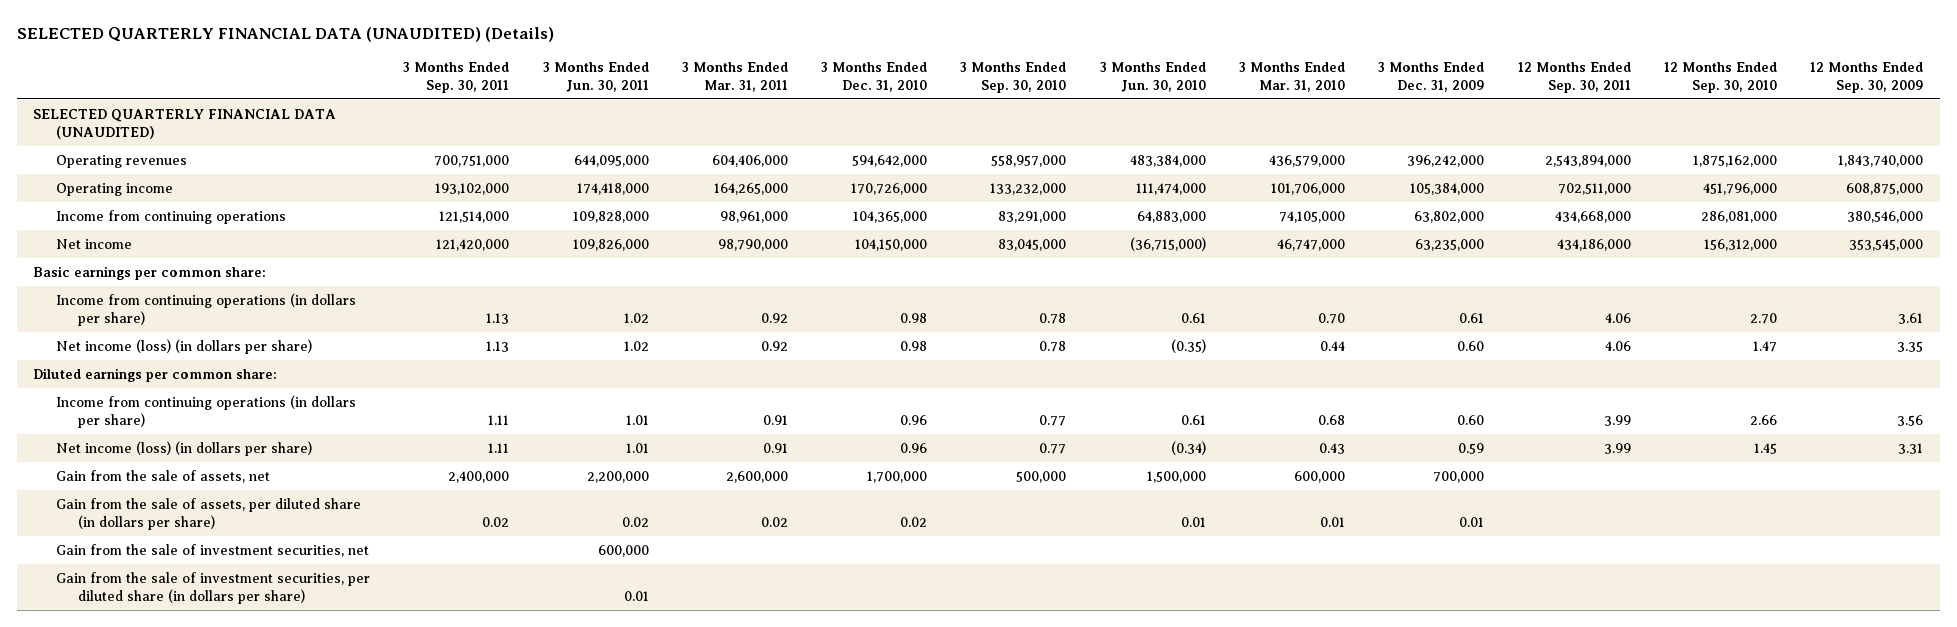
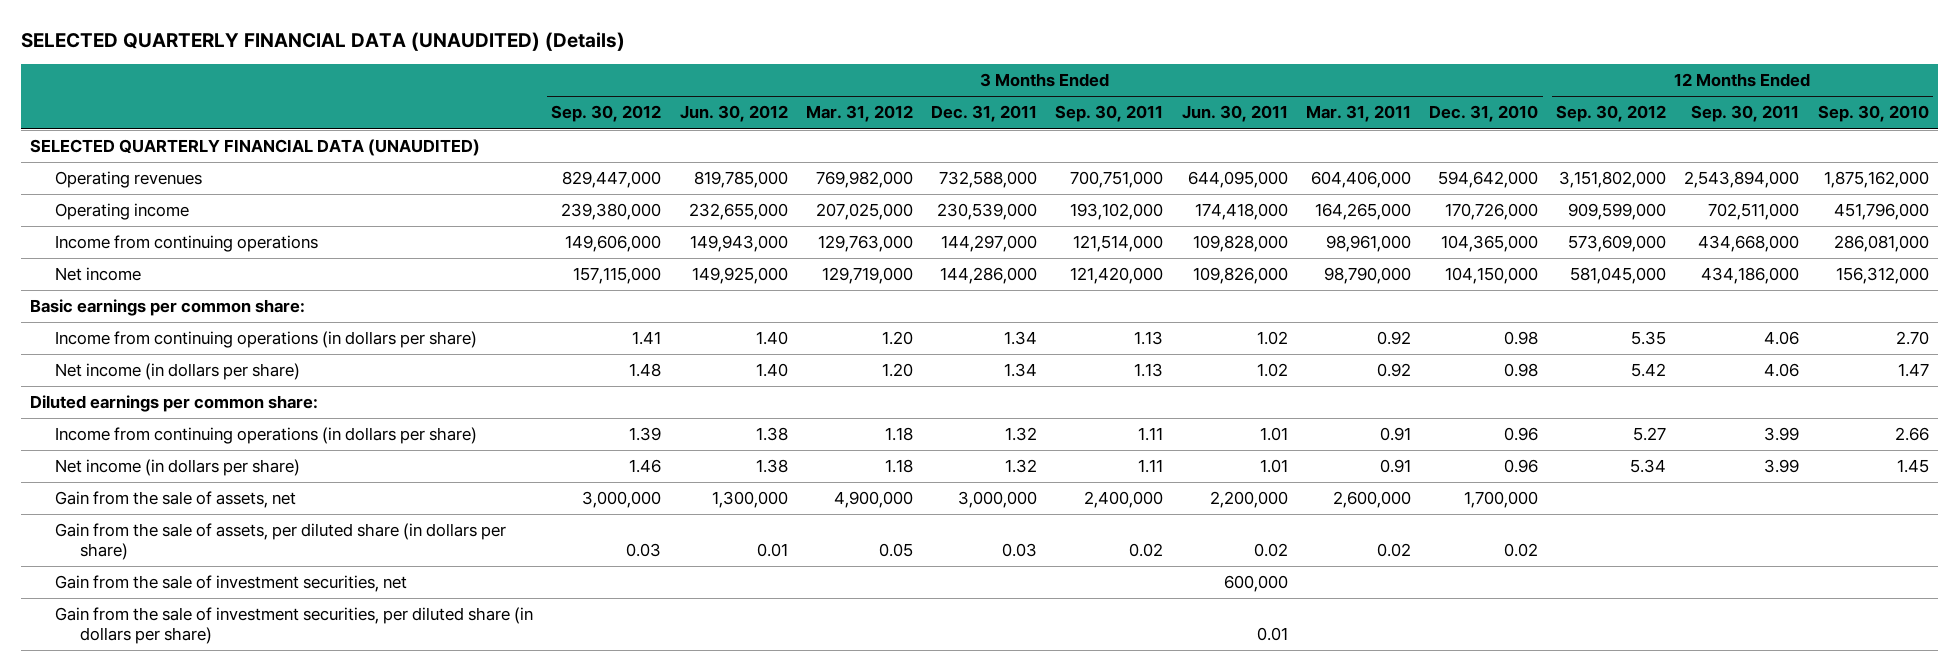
- | 3 Months Ended Sep. 30, 2011 | 3 Months Ended Jun. 30, 2011 | 3 Months Ended Mar. 31, 2011 | 3 Months Ended Dec. 31, 2010 | 3 Months Ended Sep. 30, 2010 | 3 Months Ended Jun. 30, 2010 | 3 Months Ended Mar. 31, 2010 | 3 Months Ended Dec. 31, 2009 | 12 Months Ended Sep. 30, 2011 | 12 Months Ended Sep. 30, 2010 | 12 Months Ended Sep. 30, 2009
+ | 3 Months Ended Sep. 30, 2012 | 3 Months Ended Jun. 30, 2012 | 3 Months Ended Mar. 31, 2012 | 3 Months Ended Dec. 31, 2011 | 3 Months Ended Sep. 30, 2011 | 3 Months Ended Jun. 30, 2011 | 3 Months Ended Mar. 31, 2011 | 3 Months Ended Dec. 31, 2010 | 12 Months Ended Sep. 30, 2012 | 12 Months Ended Sep. 30, 2011 | 12 Months Ended Sep. 30, 2010
- Net income (loss) (in dollars per share) | 1.13 | 1.02 | 0.92 | 0.98 | 0.78 | (0.35) | 0.44 | 0.60 | 4.06 | 1.47 | 3.35
+ Net income (in dollars per share) | 1.48 | 1.40 | 1.20 | 1.34 | 1.13 | 1.02 | 0.92 | 0.98 | 5.42 | 4.06 | 1.47
- Net income (loss) (in dollars per share) | 1.11 | 1.01 | 0.91 | 0.96 | 0.77 | (0.34) | 0.43 | 0.59 | 3.99 | 1.45 | 3.31
+ Net income (in dollars per share) | 1.46 | 1.38 | 1.18 | 1.32 | 1.11 | 1.01 | 0.91 | 0.96 | 5.34 | 3.99 | 1.45

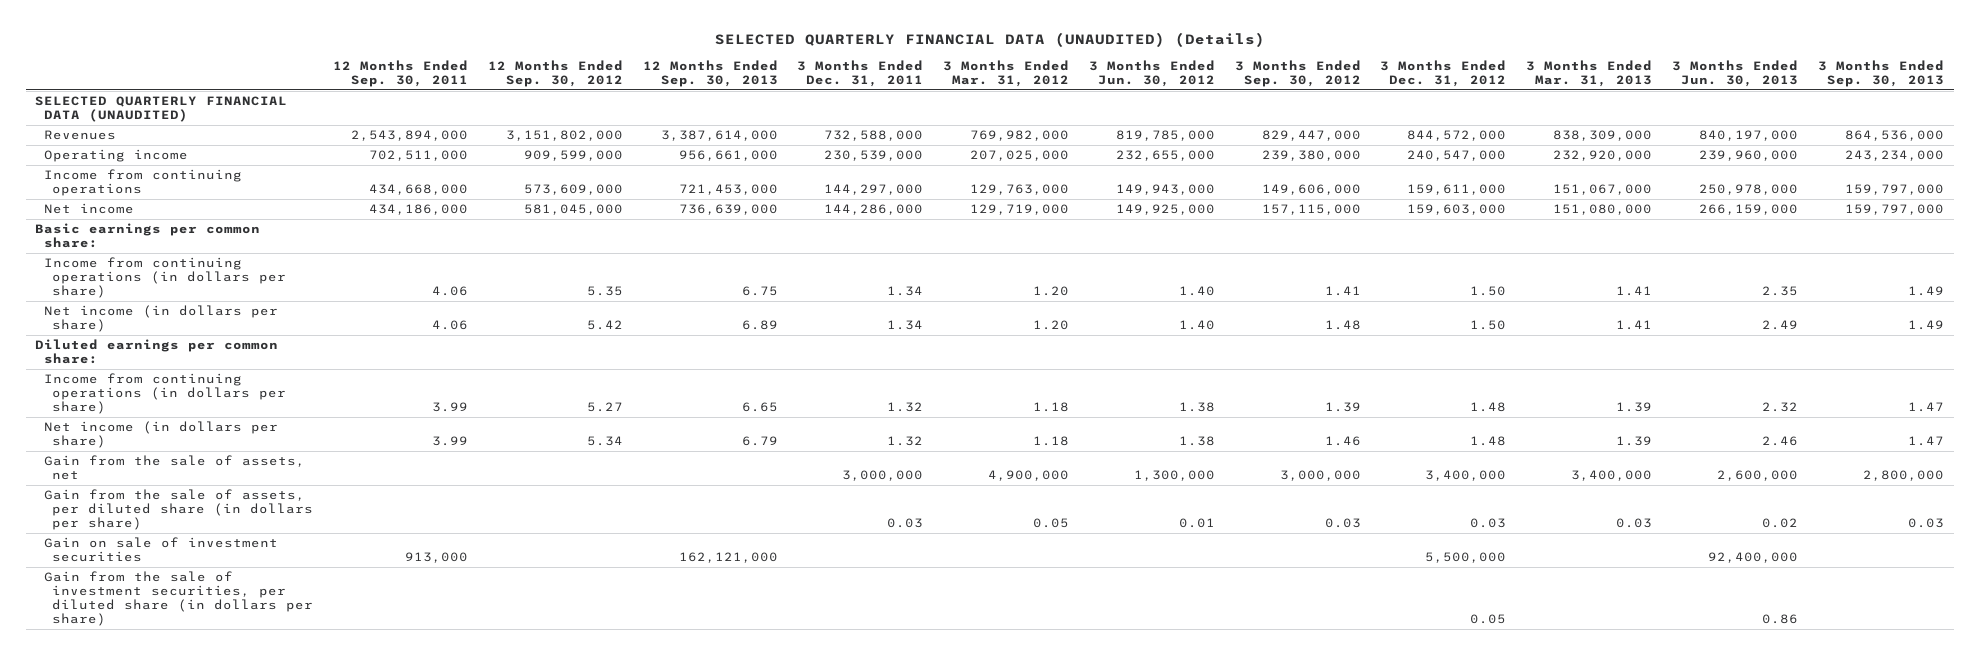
- | 3 Months Ended Sep. 30, 2012 | 3 Months Ended Jun. 30, 2012 | 3 Months Ended Mar. 31, 2012 | 3 Months Ended Dec. 31, 2011 | 3 Months Ended Sep. 30, 2011 | 3 Months Ended Jun. 30, 2011 | 3 Months Ended Mar. 31, 2011 | 3 Months Ended Dec. 31, 2010 | 12 Months Ended Sep. 30, 2012 | 12 Months Ended Sep. 30, 2011 | 12 Months Ended Sep. 30, 2010
+ | 12 Months Ended Sep. 30, 2011 | 12 Months Ended Sep. 30, 2012 | 12 Months Ended Sep. 30, 2013 | 3 Months Ended Dec. 31, 2011 | 3 Months Ended Mar. 31, 2012 | 3 Months Ended Jun. 30, 2012 | 3 Months Ended Sep. 30, 2012 | 3 Months Ended Dec. 31, 2012 | 3 Months Ended Mar. 31, 2013 | 3 Months Ended Jun. 30, 2013 | 3 Months Ended Sep. 30, 2013
- Operating revenues | 829,447,000 | 819,785,000 | 769,982,000 | 732,588,000 | 700,751,000 | 644,095,000 | 604,406,000 | 594,642,000 | 3,151,802,000 | 2,543,894,000 | 1,875,162,000
+ Revenues | 2,543,894,000 | 3,151,802,000 | 3,387,614,000 | 732,588,000 | 769,982,000 | 819,785,000 | 829,447,000 | 844,572,000 | 838,309,000 | 840,197,000 | 864,536,000
- Gain from the sale of investment securities, net | | | | | | 600,000 | | | | |
+ Gain on sale of investment securities | 913,000 | | 162,121,000 | | | | | 5,500,000 | | 92,400,000 |

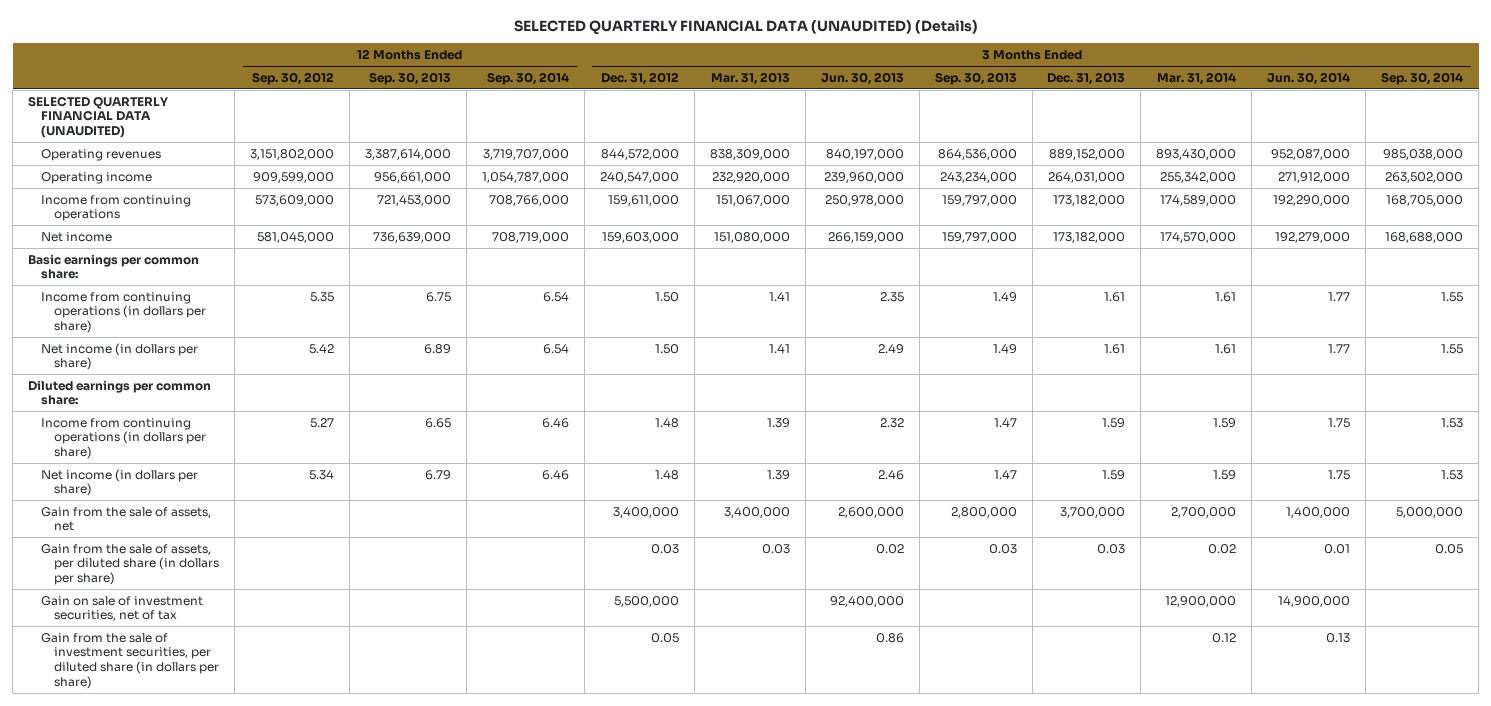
- | 12 Months Ended Sep. 30, 2011 | 12 Months Ended Sep. 30, 2012 | 12 Months Ended Sep. 30, 2013 | 3 Months Ended Dec. 31, 2011 | 3 Months Ended Mar. 31, 2012 | 3 Months Ended Jun. 30, 2012 | 3 Months Ended Sep. 30, 2012 | 3 Months Ended Dec. 31, 2012 | 3 Months Ended Mar. 31, 2013 | 3 Months Ended Jun. 30, 2013 | 3 Months Ended Sep. 30, 2013
+ | 12 Months Ended Sep. 30, 2012 | 12 Months Ended Sep. 30, 2013 | 12 Months Ended Sep. 30, 2014 | 3 Months Ended Dec. 31, 2012 | 3 Months Ended Mar. 31, 2013 | 3 Months Ended Jun. 30, 2013 | 3 Months Ended Sep. 30, 2013 | 3 Months Ended Dec. 31, 2013 | 3 Months Ended Mar. 31, 2014 | 3 Months Ended Jun. 30, 2014 | 3 Months Ended Sep. 30, 2014
- Revenues | 2,543,894,000 | 3,151,802,000 | 3,387,614,000 | 732,588,000 | 769,982,000 | 819,785,000 | 829,447,000 | 844,572,000 | 838,309,000 | 840,197,000 | 864,536,000
+ Operating revenues | 3,151,802,000 | 3,387,614,000 | 3,719,707,000 | 844,572,000 | 838,309,000 | 840,197,000 | 864,536,000 | 889,152,000 | 893,430,000 | 952,087,000 | 985,038,000
- Gain on sale of investment securities | 913,000 | | 162,121,000 | | | | | 5,500,000 | | 92,400,000 |
+ Gain on sale of investment securities, net of tax | | | | 5,500,000 | | 92,400,000 | | | 12,900,000 | 14,900,000 |

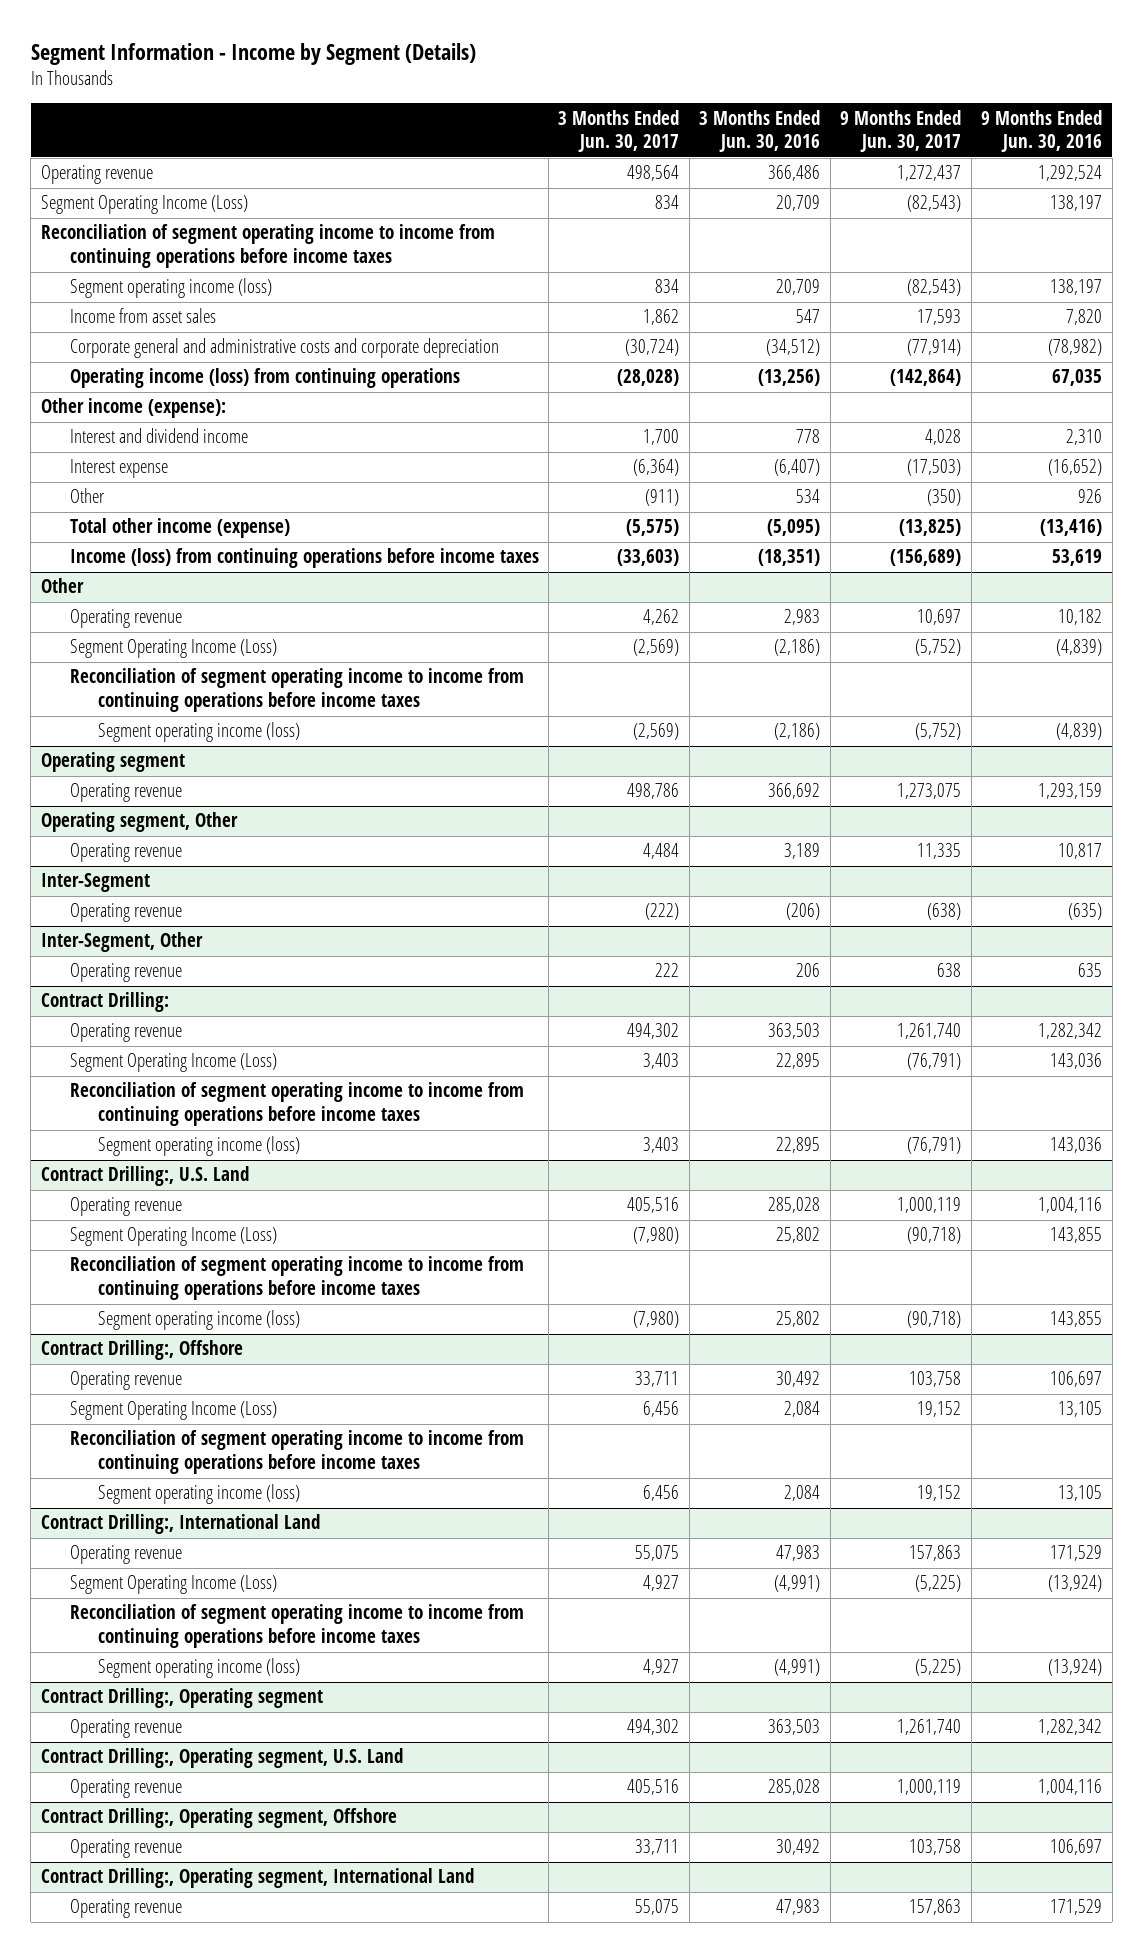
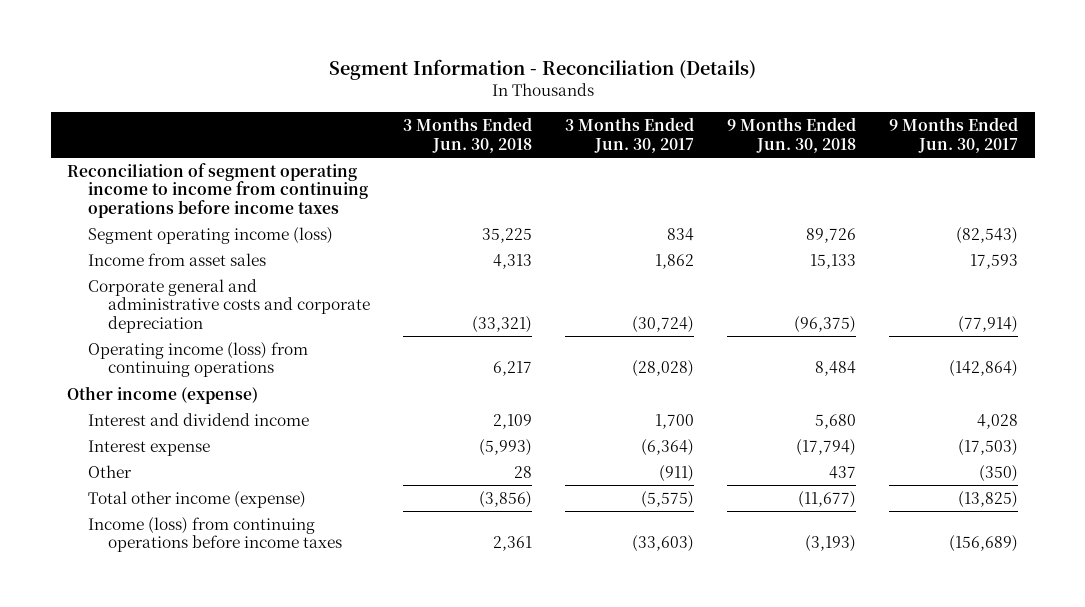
- Segment Information - Income by Segment (Details)
+ Segment Information - Reconciliation (Details)
- | 3 Months Ended Jun. 30, 2017 | 3 Months Ended Jun. 30, 2016 | 9 Months Ended Jun. 30, 2017 | 9 Months Ended Jun. 30, 2016
+ | 3 Months Ended Jun. 30, 2018 | 3 Months Ended Jun. 30, 2017 | 9 Months Ended Jun. 30, 2018 | 9 Months Ended Jun. 30, 2017
- Operating revenue | 498,564 | 366,486 | 1,272,437 | 1,292,524
- Segment Operating Income (Loss) | 834 | 20,709 | (82,543) | 138,197
- Other income (expense):
+ Other income (expense)
- Other
- Operating revenue | 4,262 | 2,983 | 10,697 | 10,182
- Segment Operating Income (Loss) | (2,569) | (2,186) | (5,752) | (4,839)
- Reconciliation of segment operating income to income from continuing operations before income taxes
- Segment operating income (loss) | (2,569) | (2,186) | (5,752) | (4,839)
- Operating segment
- Operating revenue | 498,786 | 366,692 | 1,273,075 | 1,293,159
- Operating segment, Other
- Operating revenue | 4,484 | 3,189 | 11,335 | 10,817
- Inter-Segment
- Operating revenue | (222) | (206) | (638) | (635)
- Inter-Segment, Other
- Operating revenue | 222 | 206 | 638 | 635
- Contract Drilling:
- Operating revenue | 494,302 | 363,503 | 1,261,740 | 1,282,342
- Segment Operating Income (Loss) | 3,403 | 22,895 | (76,791) | 143,036
- Reconciliation of segment operating income to income from continuing operations before income taxes
- Segment operating income (loss) | 3,403 | 22,895 | (76,791) | 143,036
- Contract Drilling:, U.S. Land
- Operating revenue | 405,516 | 285,028 | 1,000,119 | 1,004,116
- Segment Operating Income (Loss) | (7,980) | 25,802 | (90,718) | 143,855
- Reconciliation of segment operating income to income from continuing operations before income taxes
- Segment operating income (loss) | (7,980) | 25,802 | (90,718) | 143,855
- Contract Drilling:, Offshore
- Operating revenue | 33,711 | 30,492 | 103,758 | 106,697
- Segment Operating Income (Loss) | 6,456 | 2,084 | 19,152 | 13,105
- Reconciliation of segment operating income to income from continuing operations before income taxes
- Segment operating income (loss) | 6,456 | 2,084 | 19,152 | 13,105
- Contract Drilling:, International Land
- Operating revenue | 55,075 | 47,983 | 157,863 | 171,529
- Segment Operating Income (Loss) | 4,927 | (4,991) | (5,225) | (13,924)
- Reconciliation of segment operating income to income from continuing operations before income taxes
- Segment operating income (loss) | 4,927 | (4,991) | (5,225) | (13,924)
- Contract Drilling:, Operating segment
- Operating revenue | 494,302 | 363,503 | 1,261,740 | 1,282,342
- Contract Drilling:, Operating segment, U.S. Land
- Operating revenue | 405,516 | 285,028 | 1,000,119 | 1,004,116
- Contract Drilling:, Operating segment, Offshore
- Operating revenue | 33,711 | 30,492 | 103,758 | 106,697
- Contract Drilling:, Operating segment, International Land
- Operating revenue | 55,075 | 47,983 | 157,863 | 171,529

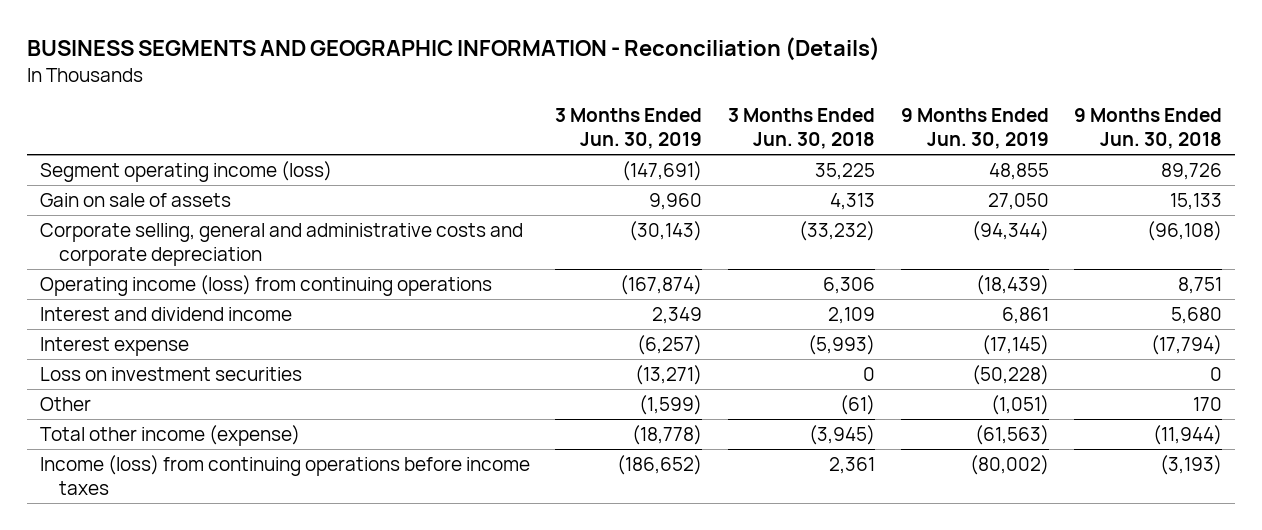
- Segment Information - Reconciliation (Details)
+ BUSINESS SEGMENTS AND GEOGRAPHIC INFORMATION - Reconciliation (Details)
- | 3 Months Ended Jun. 30, 2018 | 3 Months Ended Jun. 30, 2017 | 9 Months Ended Jun. 30, 2018 | 9 Months Ended Jun. 30, 2017
+ | 3 Months Ended Jun. 30, 2019 | 3 Months Ended Jun. 30, 2018 | 9 Months Ended Jun. 30, 2019 | 9 Months Ended Jun. 30, 2018
- Reconciliation of segment operating income to income from continuing operations before income taxes
- Income from asset sales | 4,313 | 1,862 | 15,133 | 17,593
- Corporate general and administrative costs and corporate depreciation | (33,321) | (30,724) | (96,375) | (77,914)
- Operating income (loss) from continuing operations | 6,217 | (28,028) | 8,484 | (142,864)
- Other income (expense)
+ Gain on sale of assets | 9,960 | 4,313 | 27,050 | 15,133
+ Corporate selling, general and administrative costs and corporate depreciation | (30,143) | (33,232) | (94,344) | (96,108)
+ Operating income (loss) from continuing operations | (167,874) | 6,306 | (18,439) | 8,751
- Other | 28 | (911) | 437 | (350)
- Total other income (expense) | (3,856) | (5,575) | (11,677) | (13,825)
+ Loss on investment securities | (13,271) | 0 | (50,228) | 0
+ Other | (1,599) | (61) | (1,051) | 170
+ Total other income (expense) | (18,778) | (3,945) | (61,563) | (11,944)

